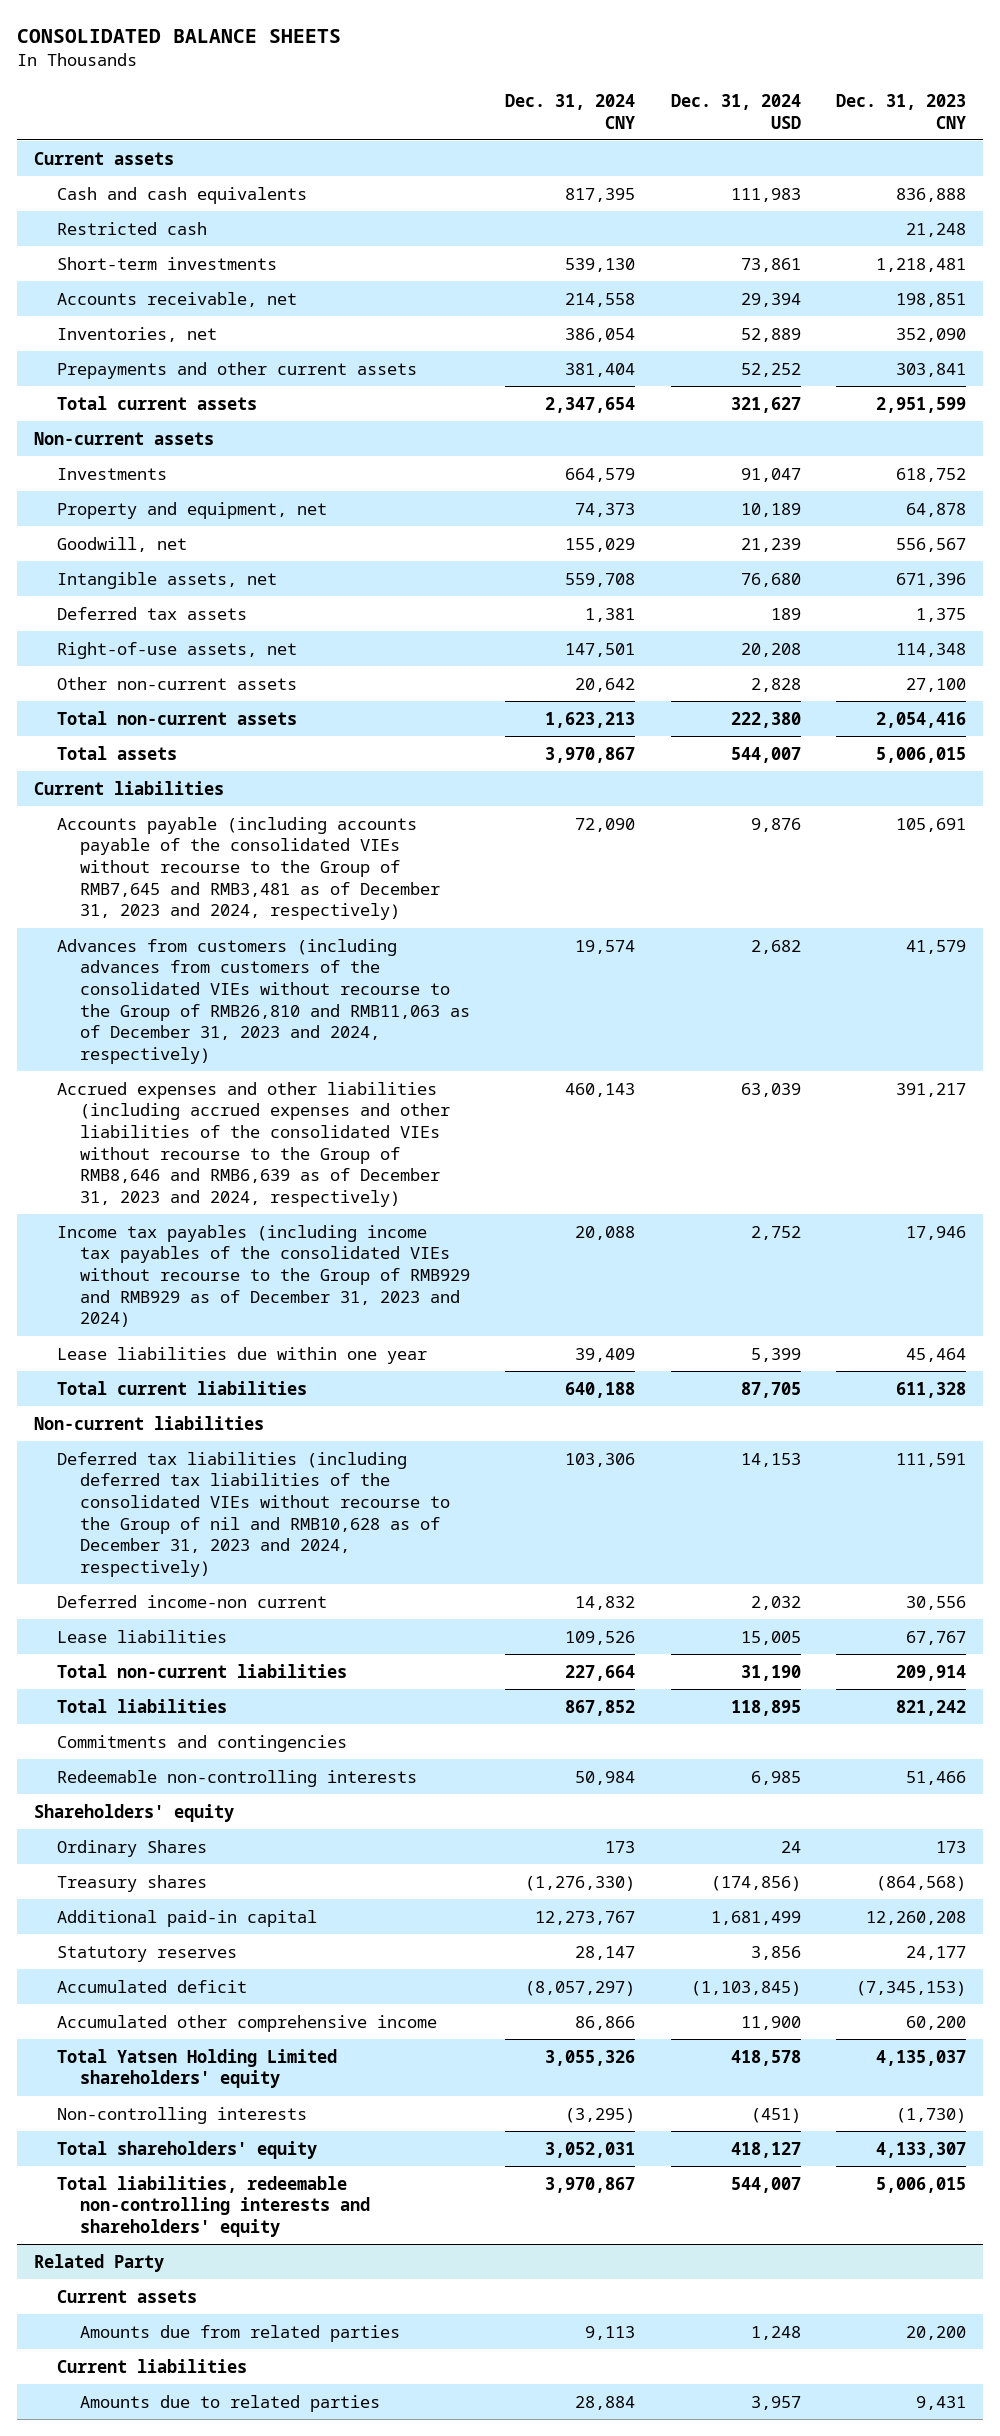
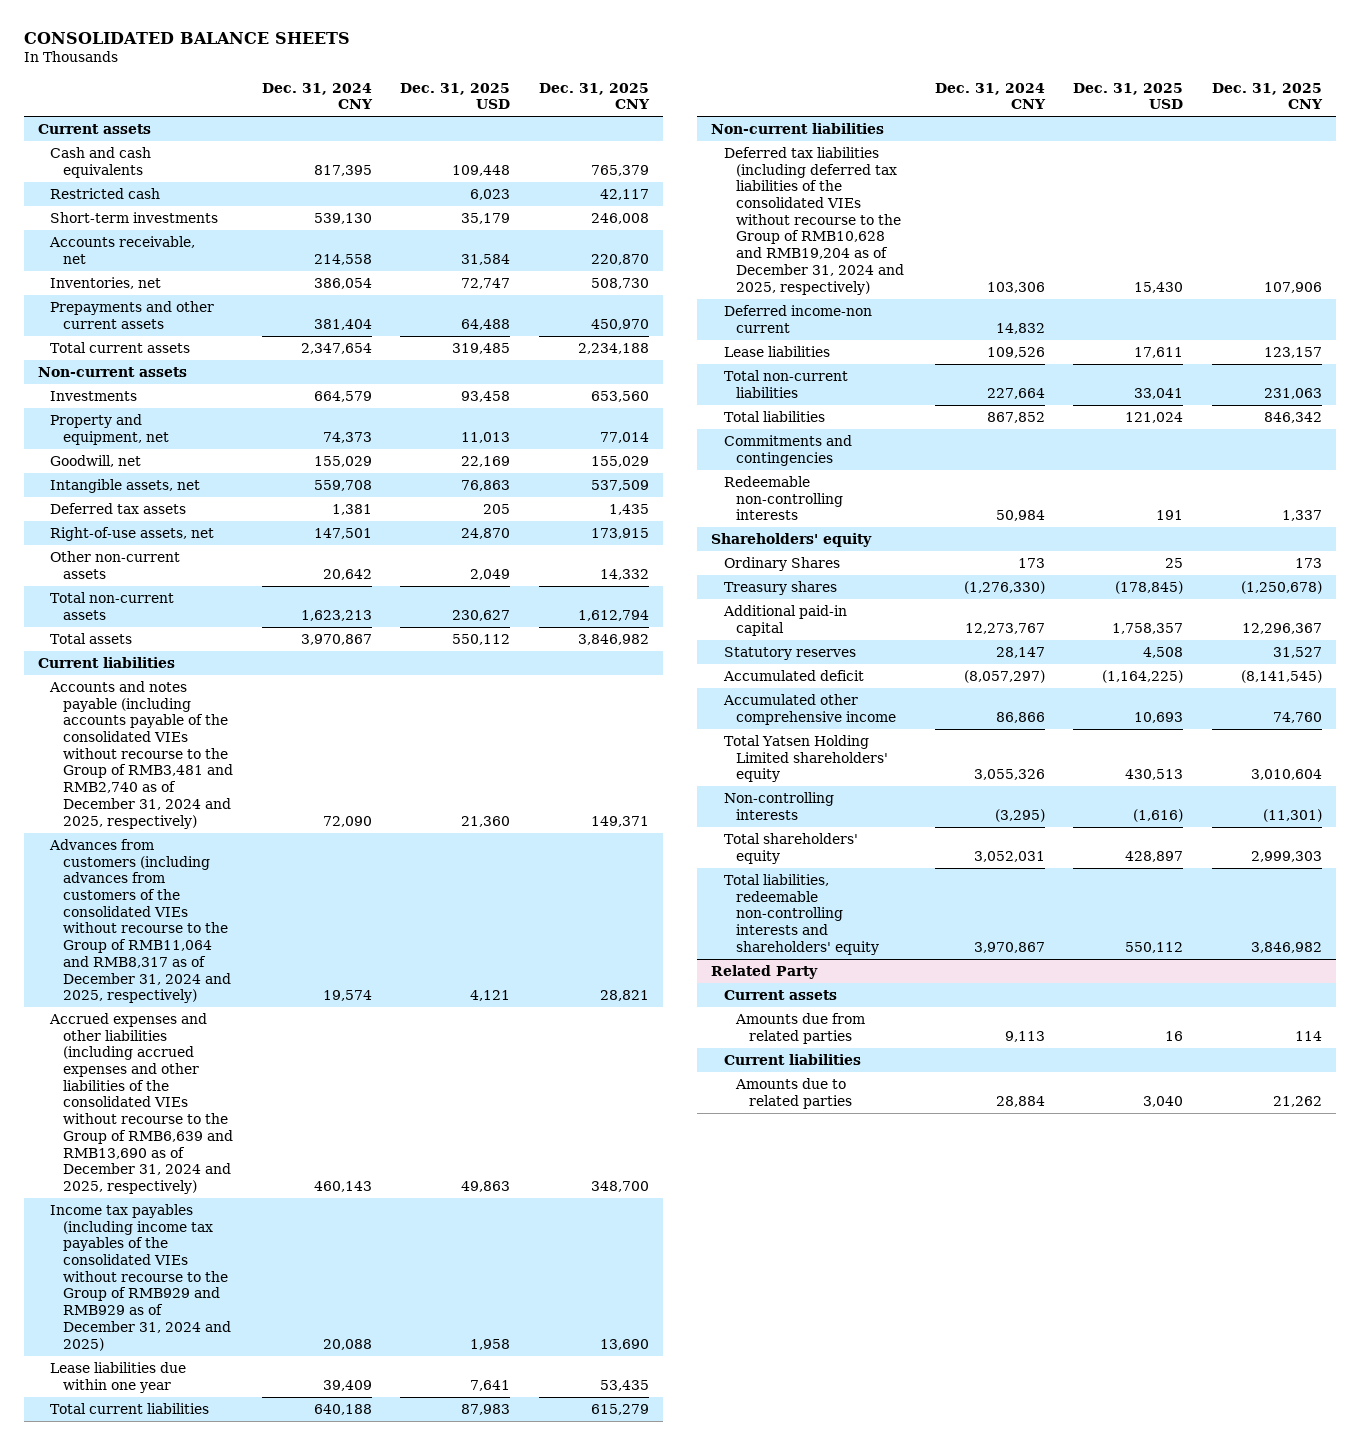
- | Dec. 31, 2024 CNY | Dec. 31, 2024 USD | Dec. 31, 2023 CNY
+ | Dec. 31, 2024 CNY | Dec. 31, 2025 USD | Dec. 31, 2025 CNY
- Accounts payable (including accounts payable of the consolidated VIEs without recourse to the Group of RMB7,645 and RMB3,481 as of December 31, 2023 and 2024, respectively) | 72,090 | 9,876 | 105,691
- Advances from customers (including advances from customers of the consolidated VIEs without recourse to the Group of RMB26,810 and RMB11,063 as of December 31, 2023 and 2024, respectively) | 19,574 | 2,682 | 41,579
- Accrued expenses and other liabilities (including accrued expenses and other liabilities of the consolidated VIEs without recourse to the Group of RMB8,646 and RMB6,639 as of December 31, 2023 and 2024, respectively) | 460,143 | 63,039 | 391,217
- Income tax payables (including income tax payables of the consolidated VIEs without recourse to the Group of RMB929 and RMB929 as of December 31, 2023 and 2024) | 20,088 | 2,752 | 17,946
+ Accounts and notes payable (including accounts payable of the consolidated VIEs without recourse to the Group of RMB3,481 and RMB2,740 as of December 31, 2024 and 2025, respectively) | 72,090 | 21,360 | 149,371
+ Advances from customers (including advances from customers of the consolidated VIEs without recourse to the Group of RMB11,064 and RMB8,317 as of December 31, 2024 and 2025, respectively) | 19,574 | 4,121 | 28,821
+ Accrued expenses and other liabilities (including accrued expenses and other liabilities of the consolidated VIEs without recourse to the Group of RMB6,639 and RMB13,690 as of December 31, 2024 and 2025, respectively) | 460,143 | 49,863 | 348,700
+ Income tax payables (including income tax payables of the consolidated VIEs without recourse to the Group of RMB929 and RMB929 as of December 31, 2024 and 2025) | 20,088 | 1,958 | 13,690
- Deferred tax liabilities (including deferred tax liabilities of the consolidated VIEs without recourse to the Group of nil and RMB10,628 as of December 31, 2023 and 2024, respectively) | 103,306 | 14,153 | 111,591
+ Deferred tax liabilities (including deferred tax liabilities of the consolidated VIEs without recourse to the Group of RMB10,628 and RMB19,204 as of December 31, 2024 and 2025, respectively) | 103,306 | 15,430 | 107,906

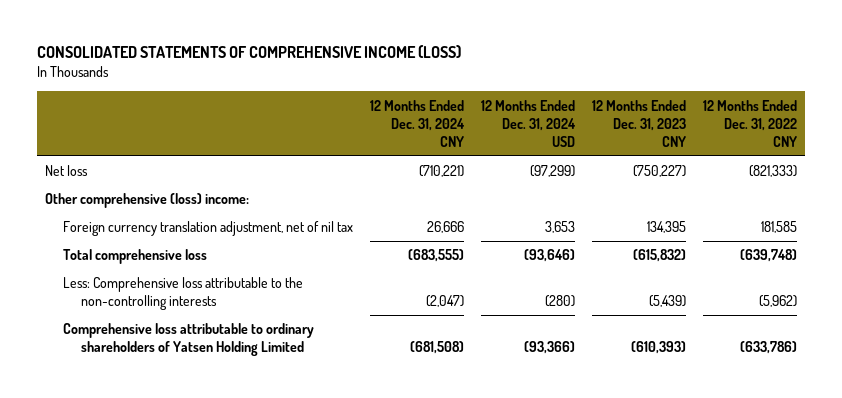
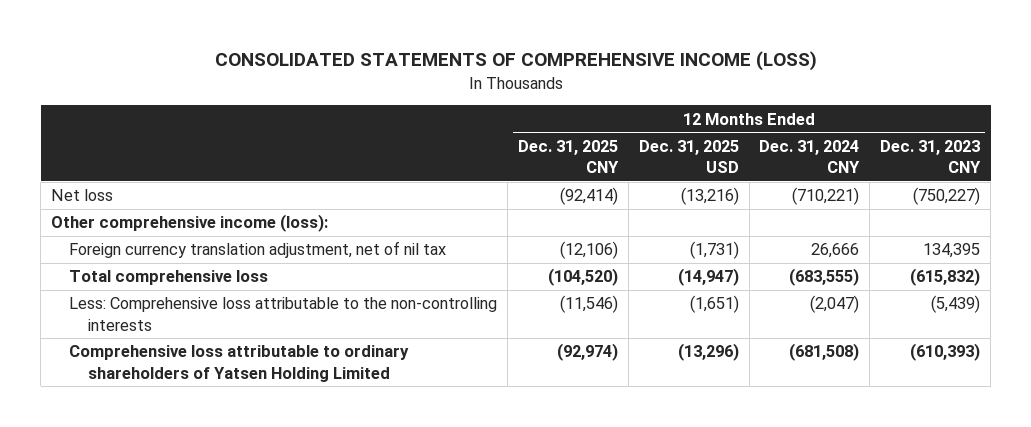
- | 12 Months Ended Dec. 31, 2024 CNY | 12 Months Ended Dec. 31, 2024 USD | 12 Months Ended Dec. 31, 2023 CNY | 12 Months Ended Dec. 31, 2022 CNY
+ | 12 Months Ended Dec. 31, 2025 CNY | 12 Months Ended Dec. 31, 2025 USD | 12 Months Ended Dec. 31, 2024 CNY | 12 Months Ended Dec. 31, 2023 CNY
- Other comprehensive (loss) income:
+ Other comprehensive income (loss):

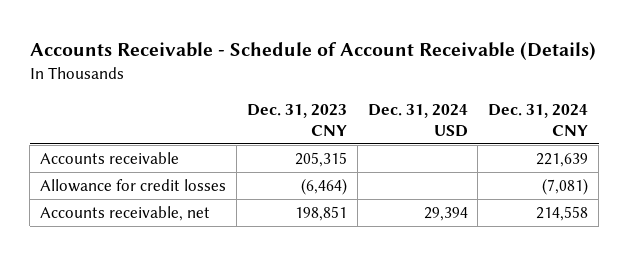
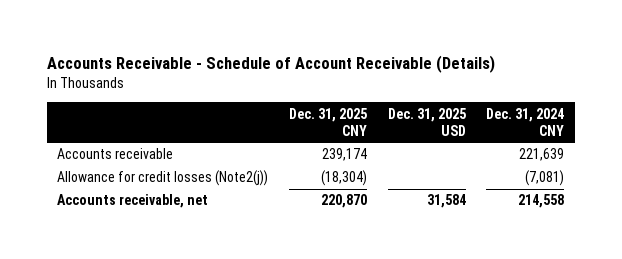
- | Dec. 31, 2023 CNY | Dec. 31, 2024 USD | Dec. 31, 2024 CNY
+ | Dec. 31, 2025 CNY | Dec. 31, 2025 USD | Dec. 31, 2024 CNY
- Allowance for credit losses | (6,464) | | (7,081)
+ Allowance for credit losses (Note2(j)) | (18,304) | | (7,081)

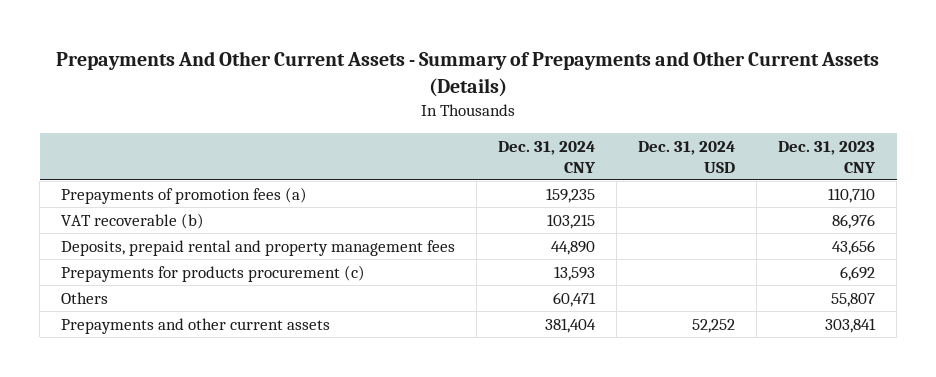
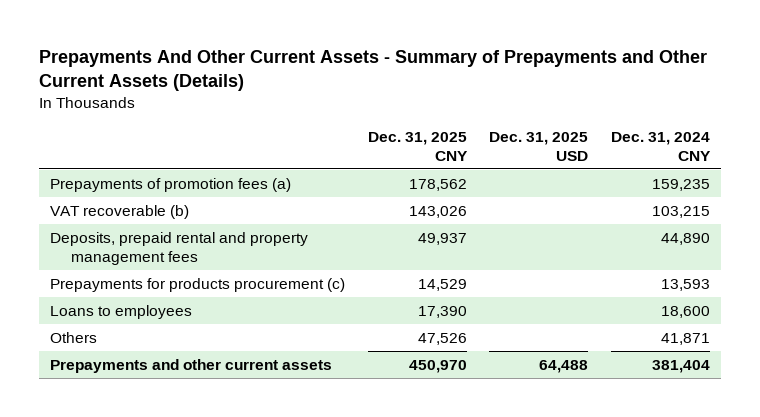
- | Dec. 31, 2024 CNY | Dec. 31, 2024 USD | Dec. 31, 2023 CNY
+ | Dec. 31, 2025 CNY | Dec. 31, 2025 USD | Dec. 31, 2024 CNY
- Others | 60,471 | | 55,807
+ Loans to employees | 17,390 | | 18,600
+ Others | 47,526 | | 41,871

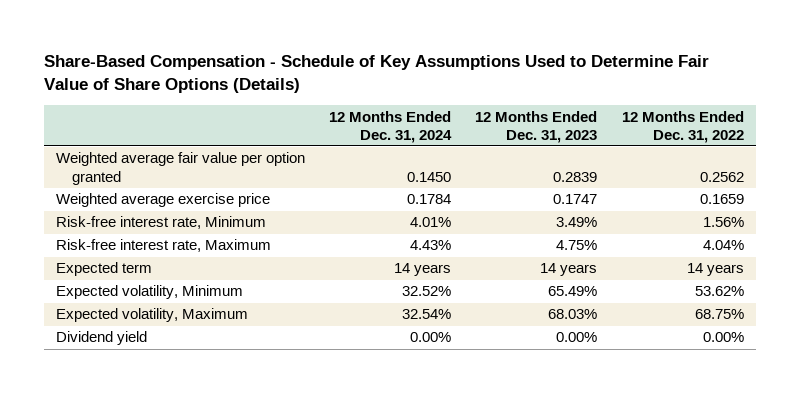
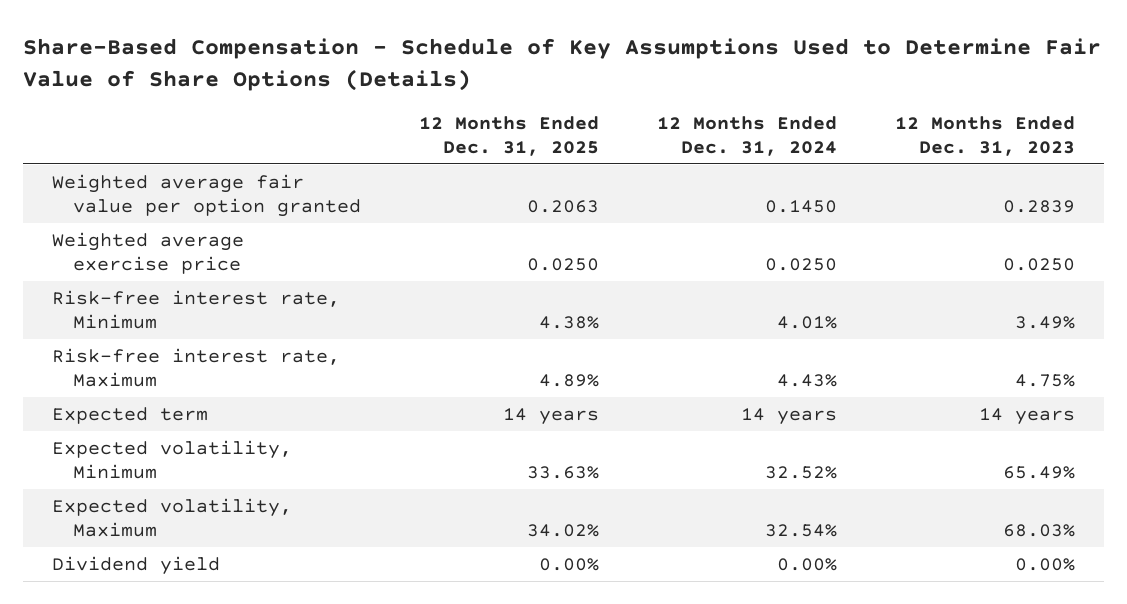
- | 12 Months Ended Dec. 31, 2024 | 12 Months Ended Dec. 31, 2023 | 12 Months Ended Dec. 31, 2022
+ | 12 Months Ended Dec. 31, 2025 | 12 Months Ended Dec. 31, 2024 | 12 Months Ended Dec. 31, 2023
- Weighted average exercise price | 0.1784 | 0.1747 | 0.1659
+ Weighted average exercise price | 0.0250 | 0.0250 | 0.0250

